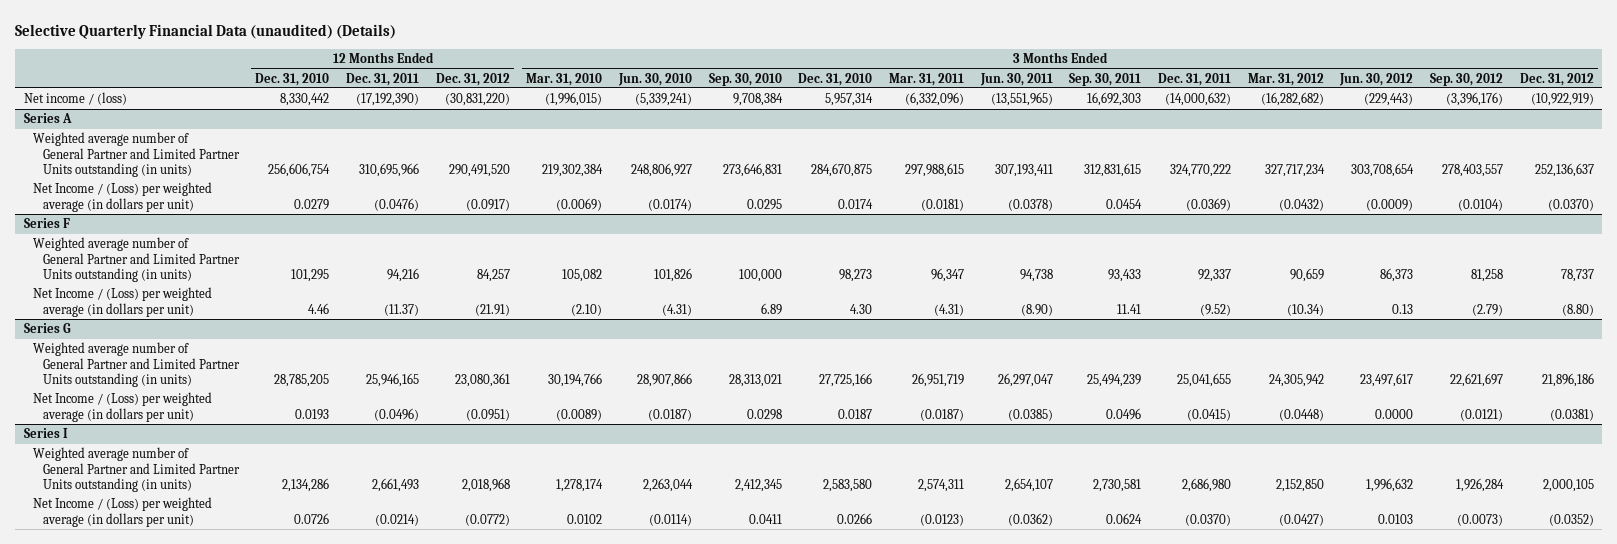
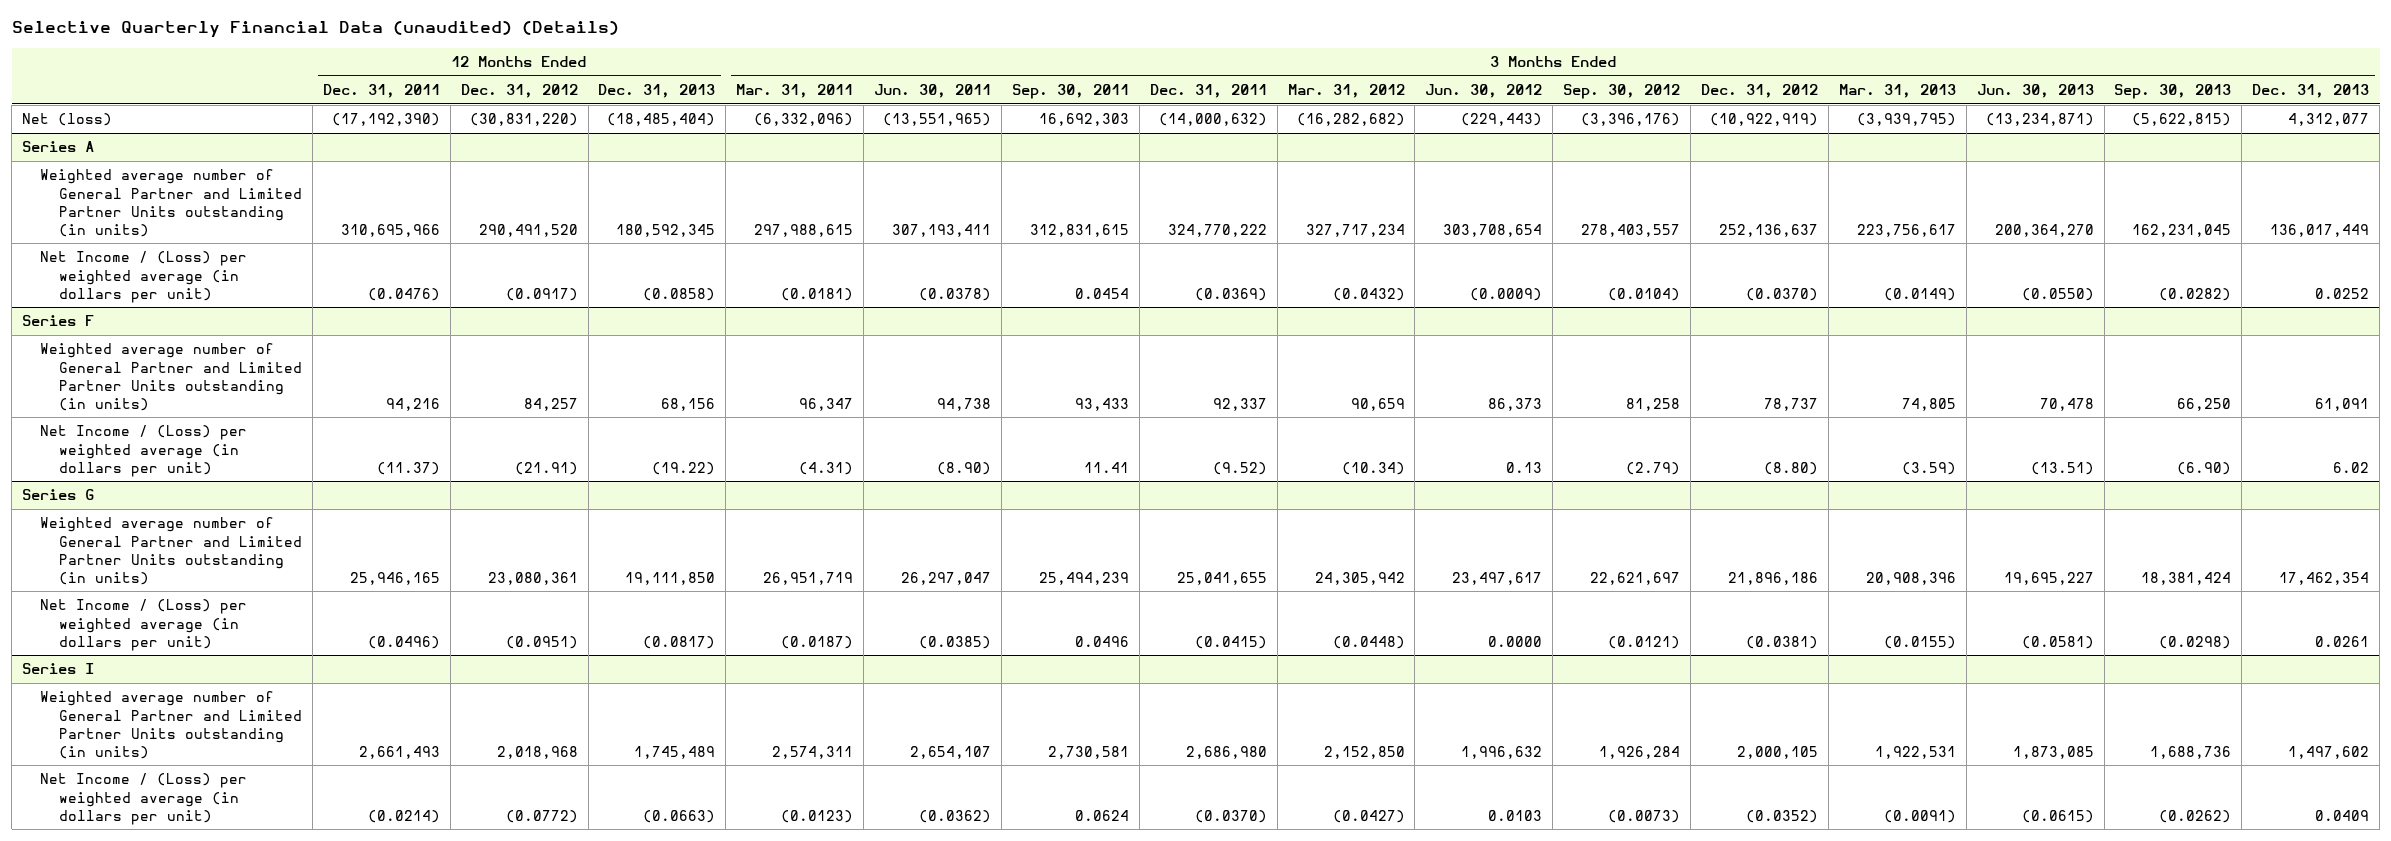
- | 12 Months Ended Dec. 31, 2010 | 12 Months Ended Dec. 31, 2011 | 12 Months Ended Dec. 31, 2012 | 3 Months Ended Mar. 31, 2010 | 3 Months Ended Jun. 30, 2010 | 3 Months Ended Sep. 30, 2010 | 3 Months Ended Dec. 31, 2010 | 3 Months Ended Mar. 31, 2011 | 3 Months Ended Jun. 30, 2011 | 3 Months Ended Sep. 30, 2011 | 3 Months Ended Dec. 31, 2011 | 3 Months Ended Mar. 31, 2012 | 3 Months Ended Jun. 30, 2012 | 3 Months Ended Sep. 30, 2012 | 3 Months Ended Dec. 31, 2012
+ | 12 Months Ended Dec. 31, 2011 | 12 Months Ended Dec. 31, 2012 | 12 Months Ended Dec. 31, 2013 | 3 Months Ended Mar. 31, 2011 | 3 Months Ended Jun. 30, 2011 | 3 Months Ended Sep. 30, 2011 | 3 Months Ended Dec. 31, 2011 | 3 Months Ended Mar. 31, 2012 | 3 Months Ended Jun. 30, 2012 | 3 Months Ended Sep. 30, 2012 | 3 Months Ended Dec. 31, 2012 | 3 Months Ended Mar. 31, 2013 | 3 Months Ended Jun. 30, 2013 | 3 Months Ended Sep. 30, 2013 | 3 Months Ended Dec. 31, 2013
- Net income / (loss) | 8,330,442 | (17,192,390) | (30,831,220) | (1,996,015) | (5,339,241) | 9,708,384 | 5,957,314 | (6,332,096) | (13,551,965) | 16,692,303 | (14,000,632) | (16,282,682) | (229,443) | (3,396,176) | (10,922,919)
+ Net (loss) | (17,192,390) | (30,831,220) | (18,485,404) | (6,332,096) | (13,551,965) | 16,692,303 | (14,000,632) | (16,282,682) | (229,443) | (3,396,176) | (10,922,919) | (3,939,795) | (13,234,871) | (5,622,815) | 4,312,077

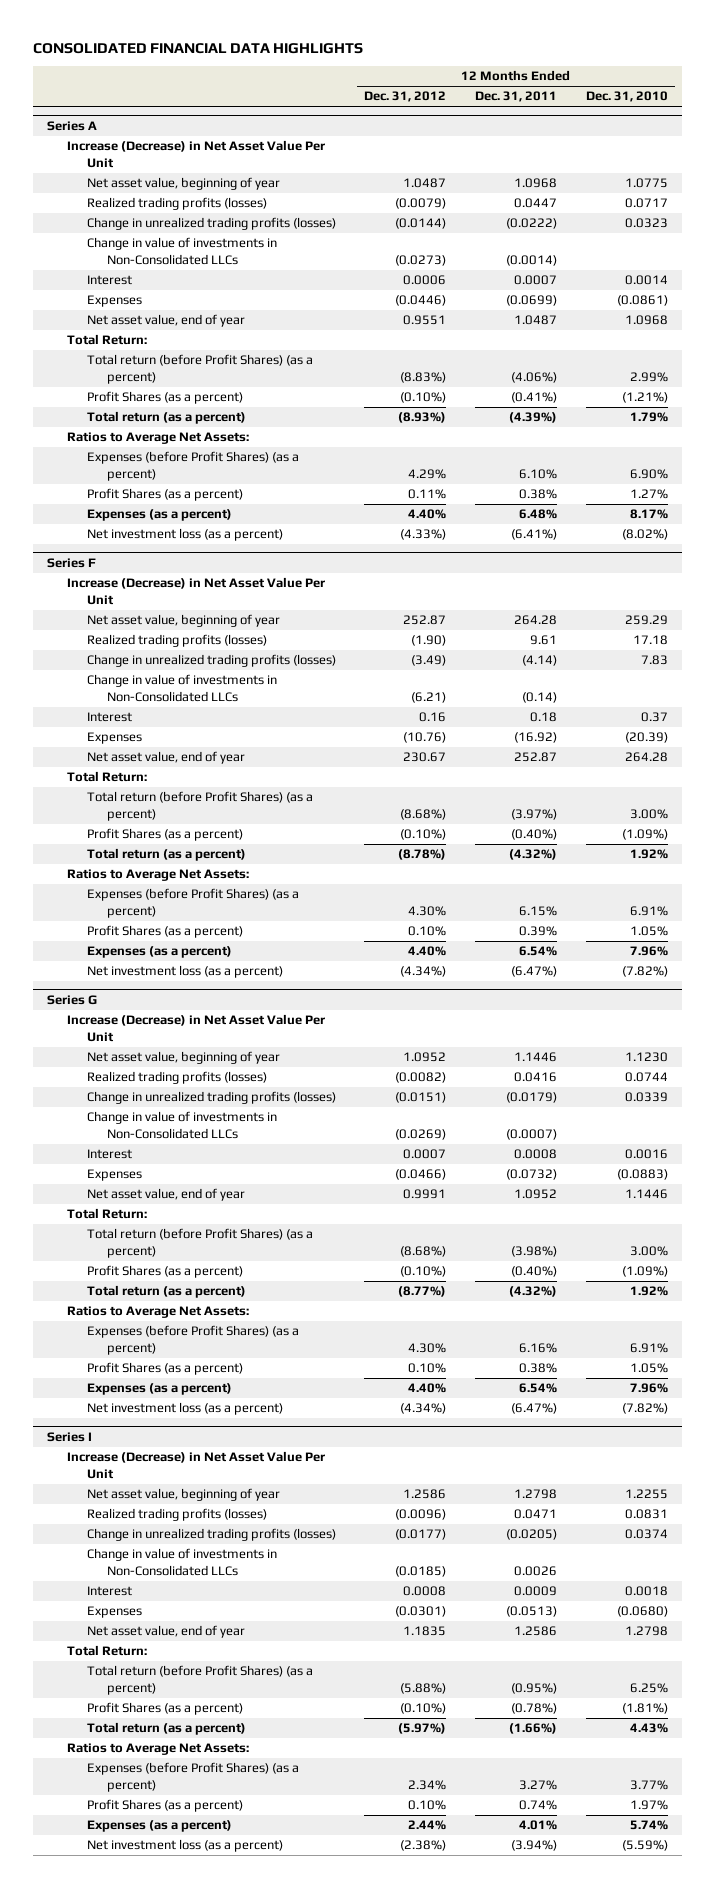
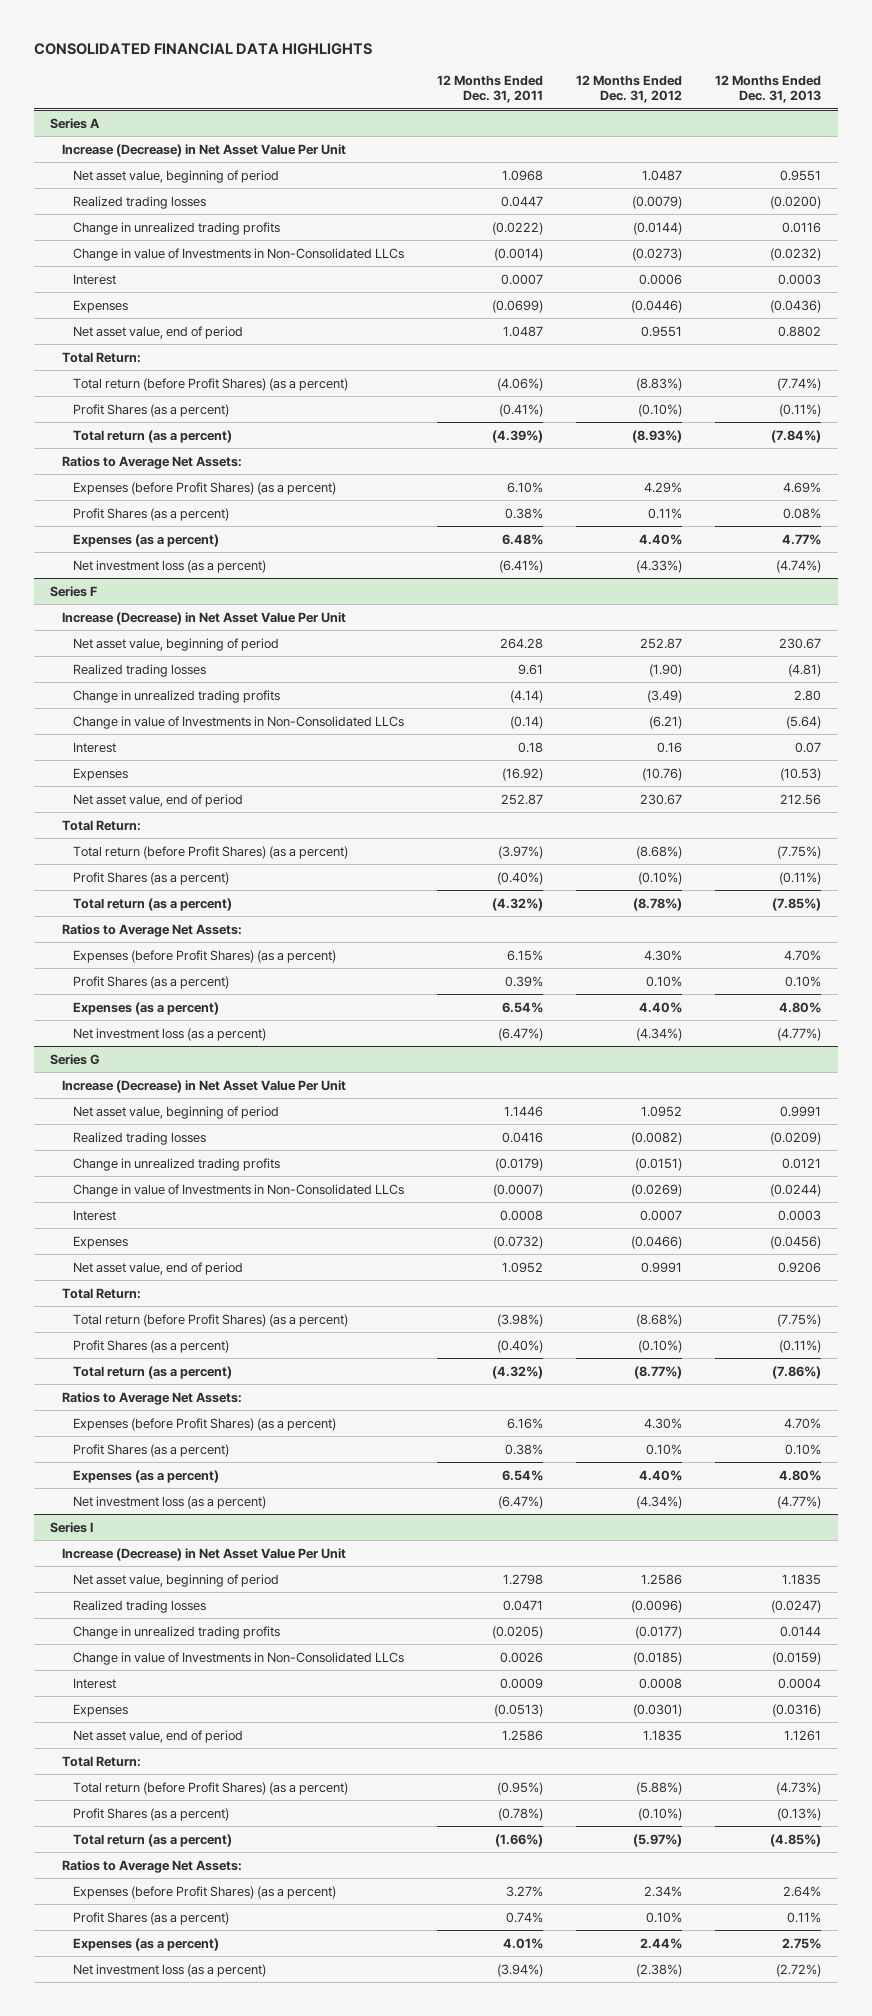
- | 12 Months Ended Dec. 31, 2012 | 12 Months Ended Dec. 31, 2011 | 12 Months Ended Dec. 31, 2010
+ | 12 Months Ended Dec. 31, 2011 | 12 Months Ended Dec. 31, 2012 | 12 Months Ended Dec. 31, 2013
@ Series A
- Net asset value, beginning of year | 1.0487 | 1.0968 | 1.0775
- Realized trading profits (losses) | (0.0079) | 0.0447 | 0.0717
- Change in unrealized trading profits (losses) | (0.0144) | (0.0222) | 0.0323
- Change in value of investments in Non-Consolidated LLCs | (0.0273) | (0.0014) |
+ Net asset value, beginning of period | 1.0968 | 1.0487 | 0.9551
+ Realized trading losses | 0.0447 | (0.0079) | (0.0200)
+ Change in unrealized trading profits | (0.0222) | (0.0144) | 0.0116
+ Change in value of Investments in Non-Consolidated LLCs | (0.0014) | (0.0273) | (0.0232)
- Net asset value, end of year | 0.9551 | 1.0487 | 1.0968
+ Net asset value, end of period | 1.0487 | 0.9551 | 0.8802
@ Series F
- Net asset value, beginning of year | 252.87 | 264.28 | 259.29
- Realized trading profits (losses) | (1.90) | 9.61 | 17.18
- Change in unrealized trading profits (losses) | (3.49) | (4.14) | 7.83
- Change in value of investments in Non-Consolidated LLCs | (6.21) | (0.14) |
+ Net asset value, beginning of period | 264.28 | 252.87 | 230.67
+ Realized trading losses | 9.61 | (1.90) | (4.81)
+ Change in unrealized trading profits | (4.14) | (3.49) | 2.80
+ Change in value of Investments in Non-Consolidated LLCs | (0.14) | (6.21) | (5.64)
- Net asset value, end of year | 230.67 | 252.87 | 264.28
+ Net asset value, end of period | 252.87 | 230.67 | 212.56
@ Series G
- Net asset value, beginning of year | 1.0952 | 1.1446 | 1.1230
- Realized trading profits (losses) | (0.0082) | 0.0416 | 0.0744
- Change in unrealized trading profits (losses) | (0.0151) | (0.0179) | 0.0339
- Change in value of investments in Non-Consolidated LLCs | (0.0269) | (0.0007) |
+ Net asset value, beginning of period | 1.1446 | 1.0952 | 0.9991
+ Realized trading losses | 0.0416 | (0.0082) | (0.0209)
+ Change in unrealized trading profits | (0.0179) | (0.0151) | 0.0121
+ Change in value of Investments in Non-Consolidated LLCs | (0.0007) | (0.0269) | (0.0244)
- Net asset value, end of year | 0.9991 | 1.0952 | 1.1446
+ Net asset value, end of period | 1.0952 | 0.9991 | 0.9206
@ Series I
- Net asset value, beginning of year | 1.2586 | 1.2798 | 1.2255
- Realized trading profits (losses) | (0.0096) | 0.0471 | 0.0831
- Change in unrealized trading profits (losses) | (0.0177) | (0.0205) | 0.0374
- Change in value of investments in Non-Consolidated LLCs | (0.0185) | 0.0026 |
+ Net asset value, beginning of period | 1.2798 | 1.2586 | 1.1835
+ Realized trading losses | 0.0471 | (0.0096) | (0.0247)
+ Change in unrealized trading profits | (0.0205) | (0.0177) | 0.0144
+ Change in value of Investments in Non-Consolidated LLCs | 0.0026 | (0.0185) | (0.0159)
- Net asset value, end of year | 1.1835 | 1.2586 | 1.2798
+ Net asset value, end of period | 1.2586 | 1.1835 | 1.1261

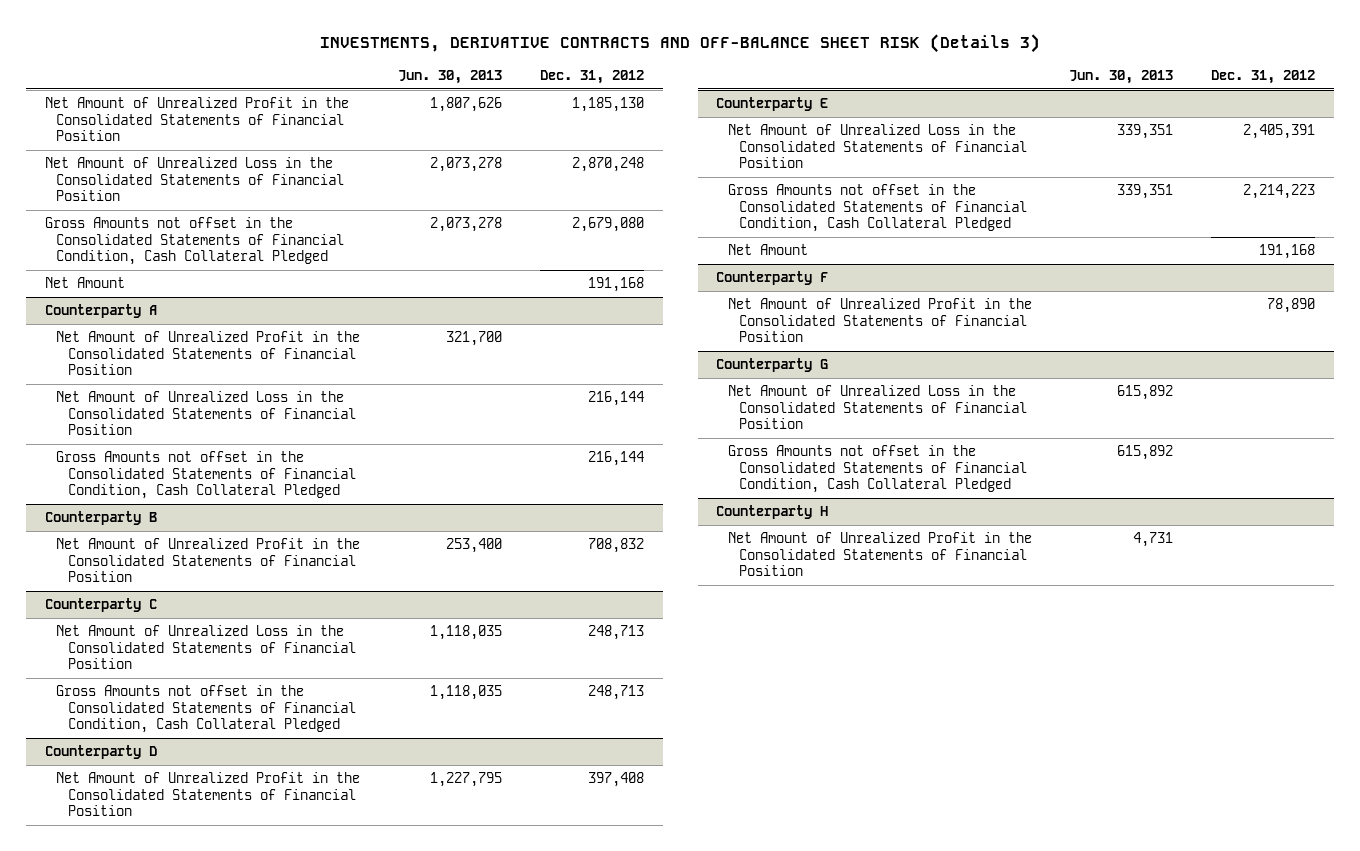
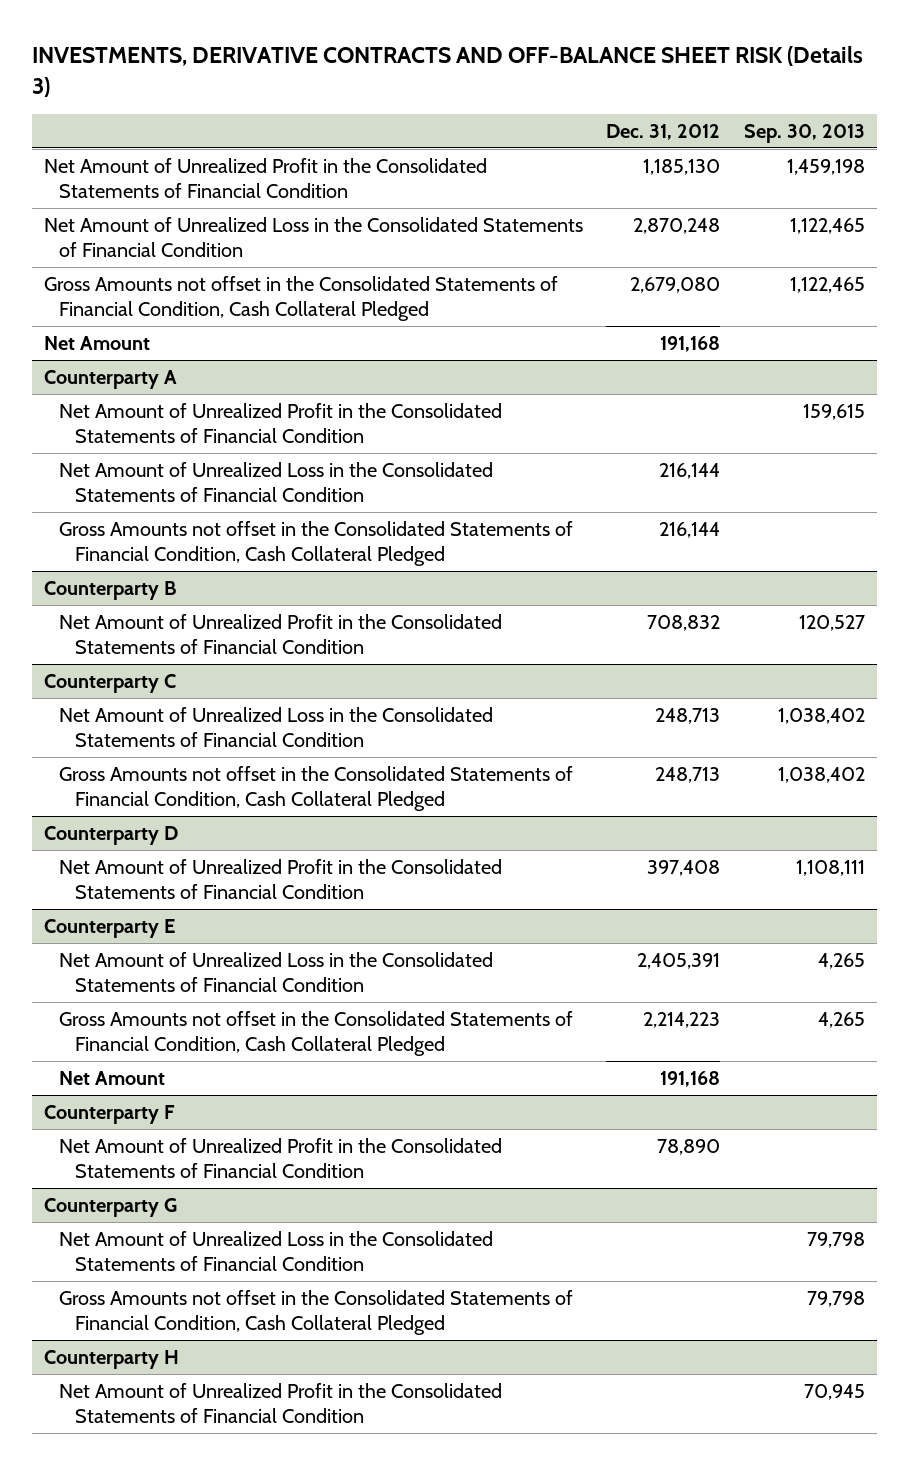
- | Jun. 30, 2013 | Dec. 31, 2012
+ | Dec. 31, 2012 | Sep. 30, 2013
- Net Amount of Unrealized Profit in the Consolidated Statements of Financial Position | 1,807,626 | 1,185,130
- Net Amount of Unrealized Loss in the Consolidated Statements of Financial Position | 2,073,278 | 2,870,248
+ Net Amount of Unrealized Profit in the Consolidated Statements of Financial Condition | 1,185,130 | 1,459,198
+ Net Amount of Unrealized Loss in the Consolidated Statements of Financial Condition | 2,870,248 | 1,122,465
@ Counterparty A
- Net Amount of Unrealized Profit in the Consolidated Statements of Financial Position | 321,700 |
- Net Amount of Unrealized Loss in the Consolidated Statements of Financial Position | | 216,144
+ Net Amount of Unrealized Profit in the Consolidated Statements of Financial Condition | | 159,615
+ Net Amount of Unrealized Loss in the Consolidated Statements of Financial Condition | 216,144 |
@ Counterparty B
- Net Amount of Unrealized Profit in the Consolidated Statements of Financial Position | 253,400 | 708,832
+ Net Amount of Unrealized Profit in the Consolidated Statements of Financial Condition | 708,832 | 120,527
@ Counterparty C
- Net Amount of Unrealized Loss in the Consolidated Statements of Financial Position | 1,118,035 | 248,713
+ Net Amount of Unrealized Loss in the Consolidated Statements of Financial Condition | 248,713 | 1,038,402
@ Counterparty D
- Net Amount of Unrealized Profit in the Consolidated Statements of Financial Position | 1,227,795 | 397,408
+ Net Amount of Unrealized Profit in the Consolidated Statements of Financial Condition | 397,408 | 1,108,111
@ Counterparty E
- Net Amount of Unrealized Loss in the Consolidated Statements of Financial Position | 339,351 | 2,405,391
+ Net Amount of Unrealized Loss in the Consolidated Statements of Financial Condition | 2,405,391 | 4,265
@ Counterparty F
- Net Amount of Unrealized Profit in the Consolidated Statements of Financial Position | | 78,890
+ Net Amount of Unrealized Profit in the Consolidated Statements of Financial Condition | 78,890 |
@ Counterparty G
- Net Amount of Unrealized Loss in the Consolidated Statements of Financial Position | 615,892 |
+ Net Amount of Unrealized Loss in the Consolidated Statements of Financial Condition | | 79,798
@ Counterparty H
- Net Amount of Unrealized Profit in the Consolidated Statements of Financial Position | 4,731 |
+ Net Amount of Unrealized Profit in the Consolidated Statements of Financial Condition | | 70,945

